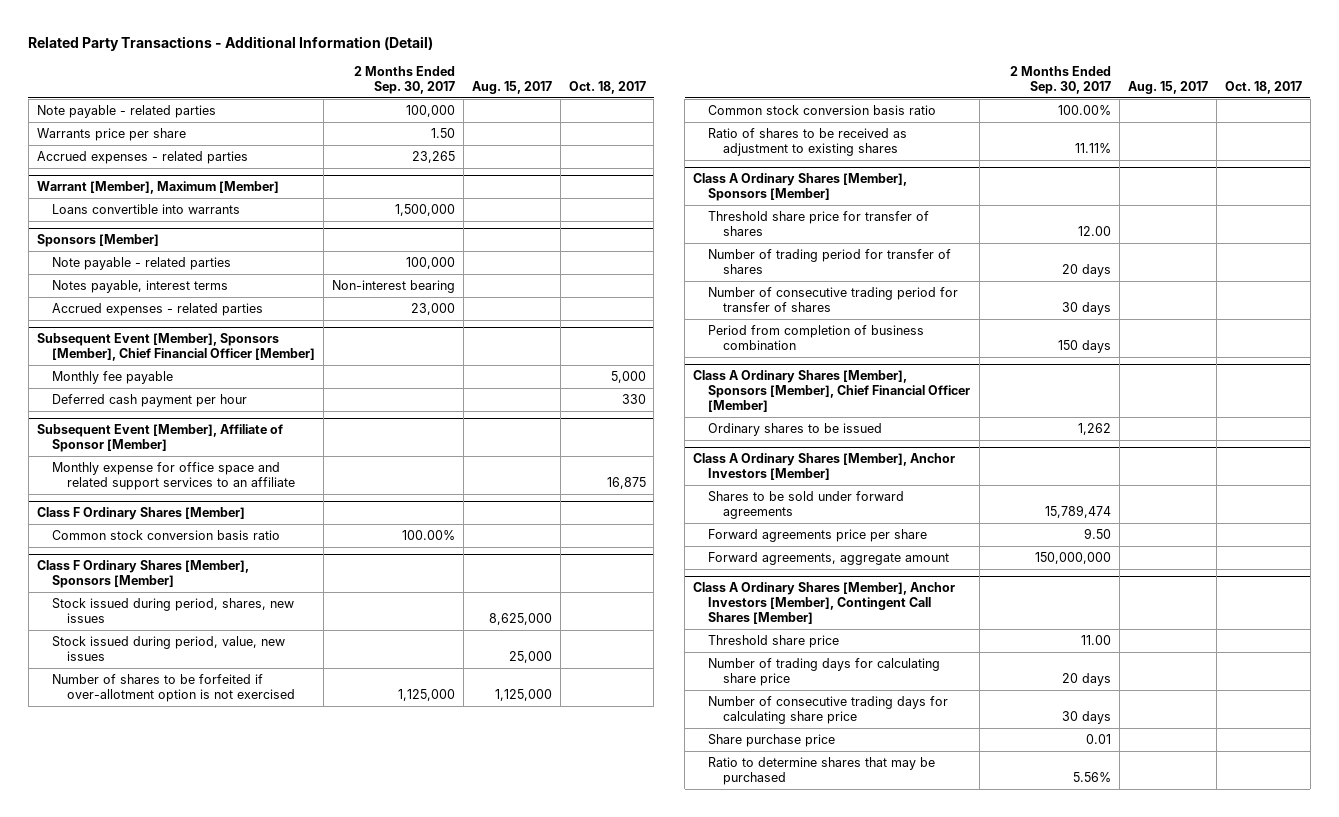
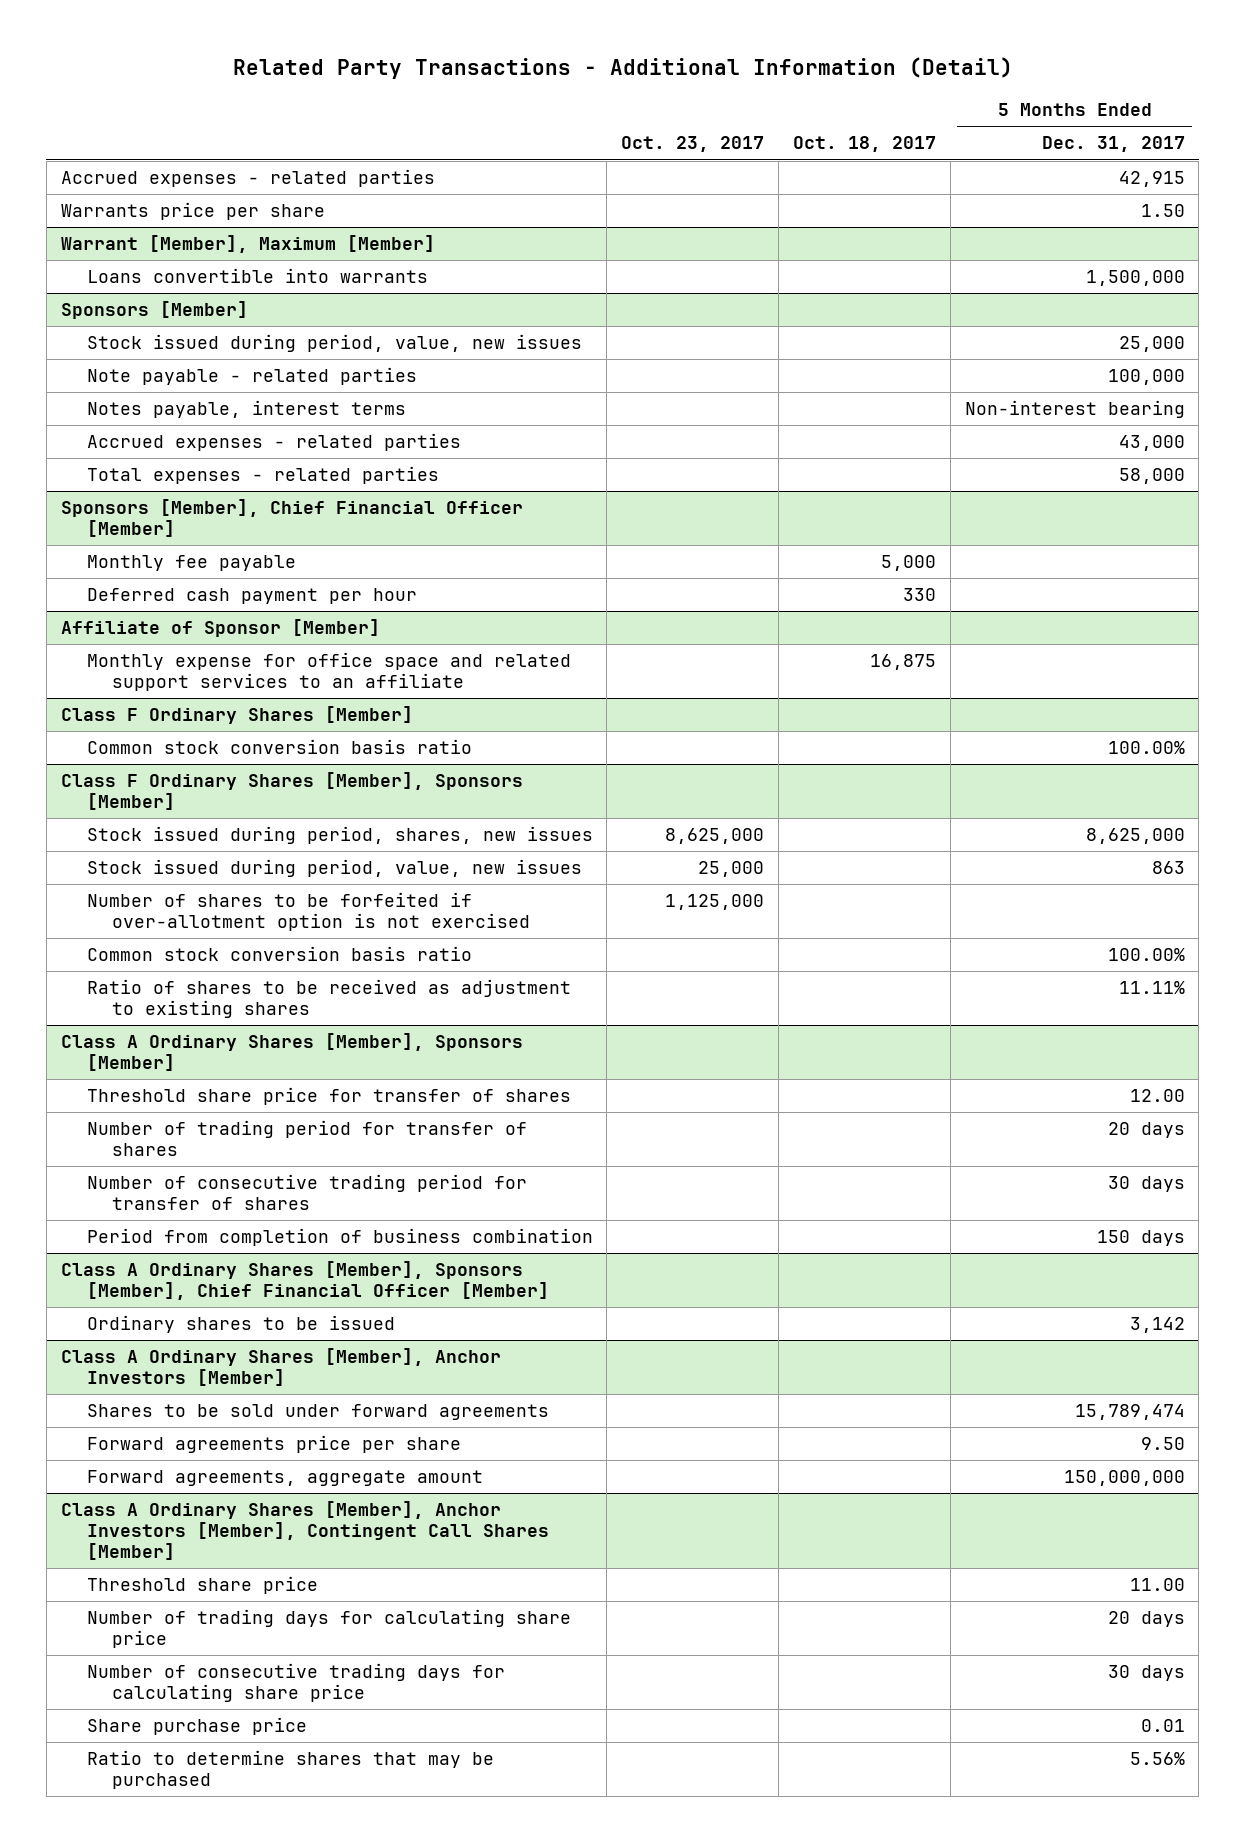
- | 2 Months Ended Sep. 30, 2017 | Aug. 15, 2017 | Oct. 18, 2017
+ | Oct. 23, 2017 | Oct. 18, 2017 | 5 Months Ended Dec. 31, 2017
- Note payable - related parties | 100,000 | |
moved down: Warrants price per share | | | 1.50
@ Sponsors [Member]
+ Stock issued during period, value, new issues | | | 25,000
- Subsequent Event [Member], Sponsors [Member], Chief Financial Officer [Member]
@ Sponsors [Member]
+ Total expenses - related parties | | | 58,000
+ Sponsors [Member], Chief Financial Officer [Member]
- Subsequent Event [Member], Affiliate of Sponsor [Member]
+ Affiliate of Sponsor [Member]

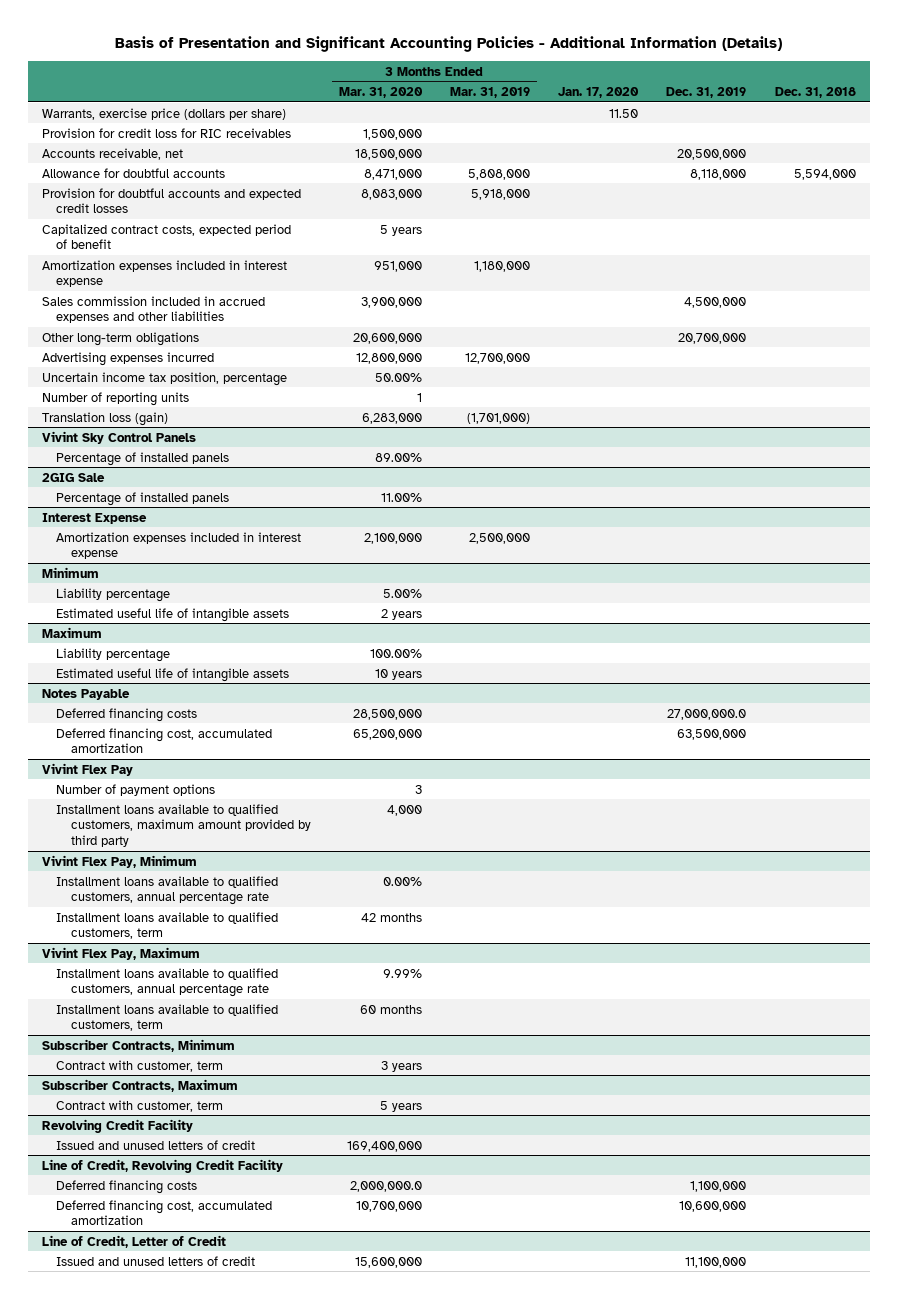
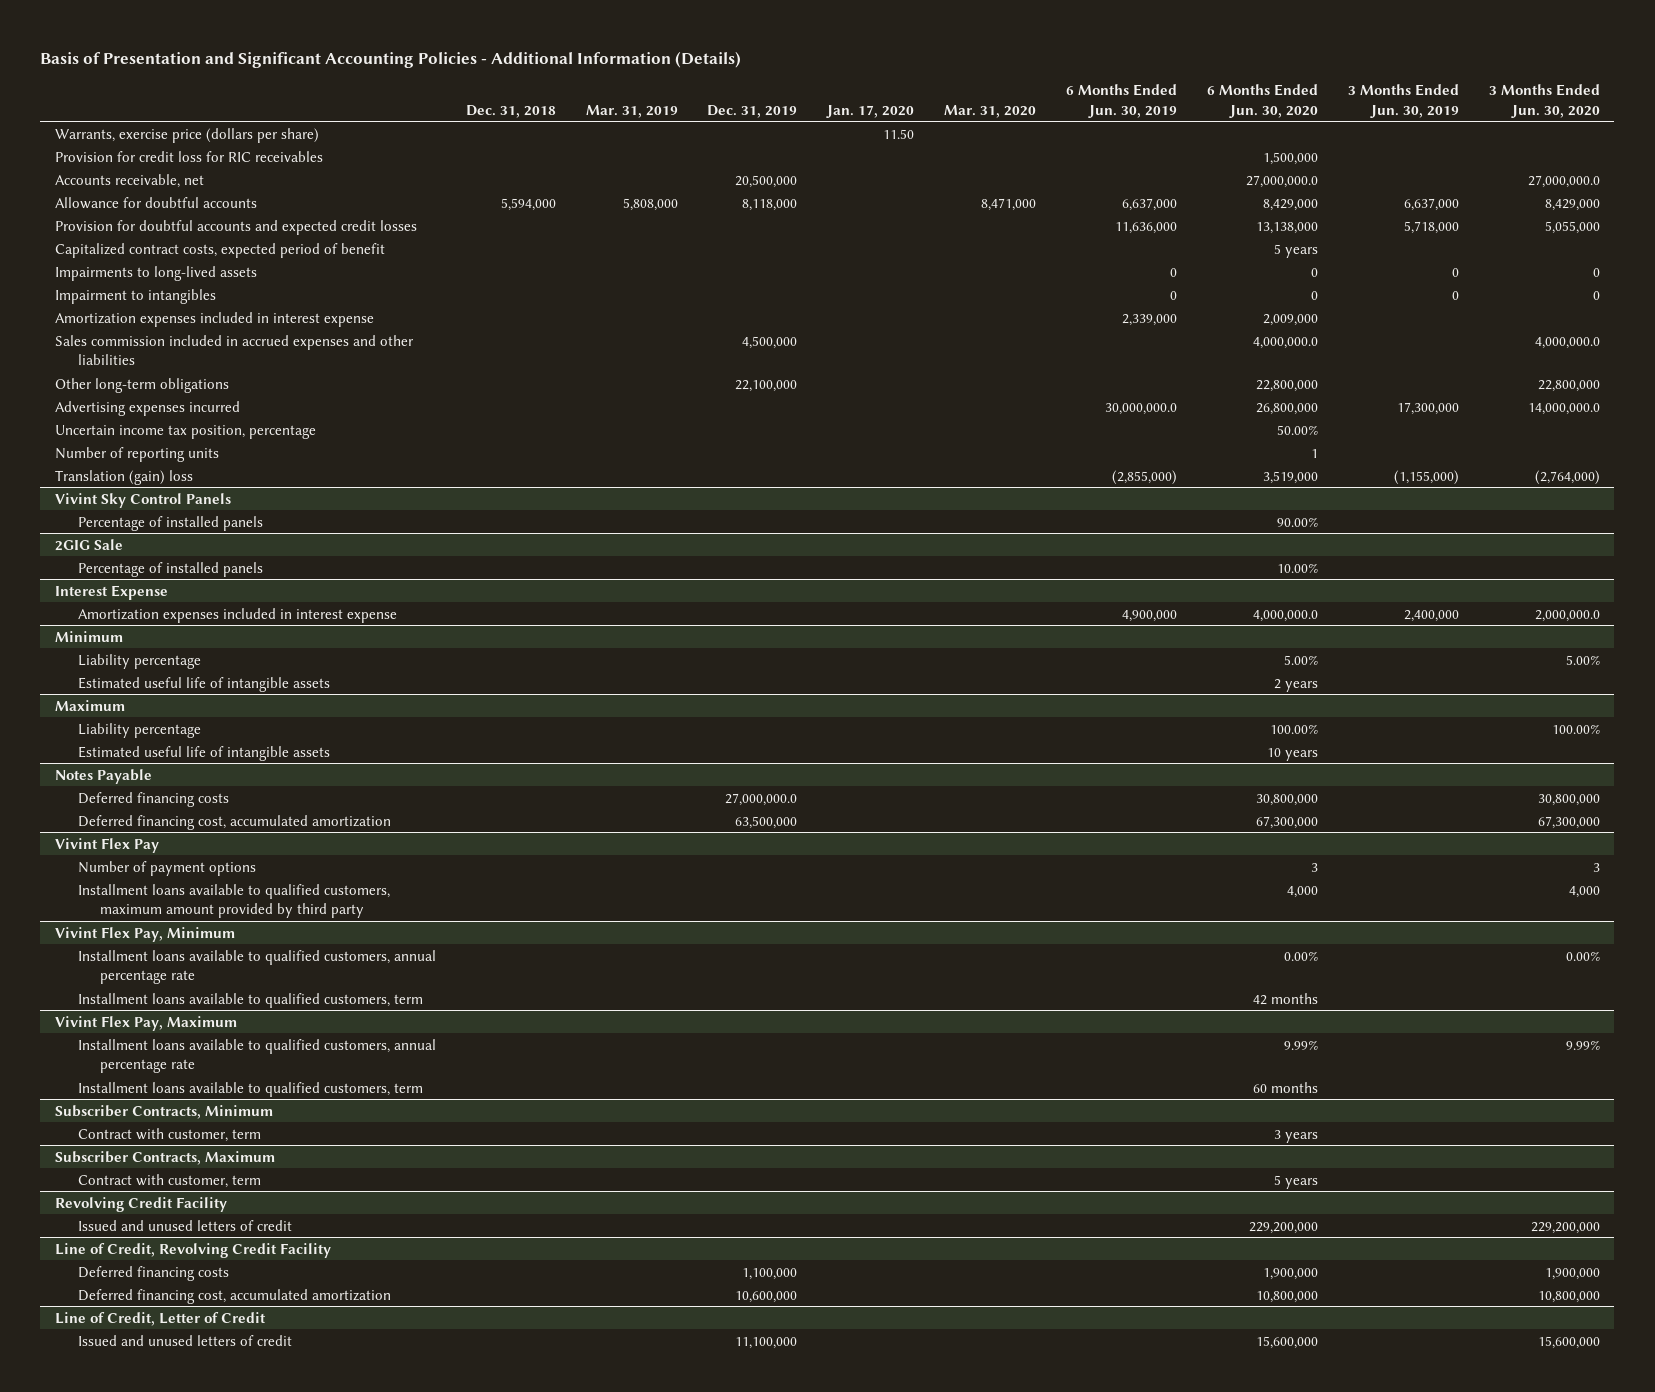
- | 3 Months Ended Mar. 31, 2020 | 3 Months Ended Mar. 31, 2019 | Jan. 17, 2020 | Dec. 31, 2019 | Dec. 31, 2018
+ | Dec. 31, 2018 | Mar. 31, 2019 | Dec. 31, 2019 | Jan. 17, 2020 | Mar. 31, 2020 | 6 Months Ended Jun. 30, 2019 | 6 Months Ended Jun. 30, 2020 | 3 Months Ended Jun. 30, 2019 | 3 Months Ended Jun. 30, 2020
+ Impairments to long-lived assets | | | | | | 0 | 0 | 0 | 0
+ Impairment to intangibles | | | | | | 0 | 0 | 0 | 0
- Other long-term obligations | 20,600,000 | | | 20,700,000 |
+ Other long-term obligations | | | 22,100,000 | | | | 22,800,000 | | 22,800,000
- Translation loss (gain) | 6,283,000 | (1,701,000) | | |
+ Translation (gain) loss | | | | | | (2,855,000) | 3,519,000 | (1,155,000) | (2,764,000)

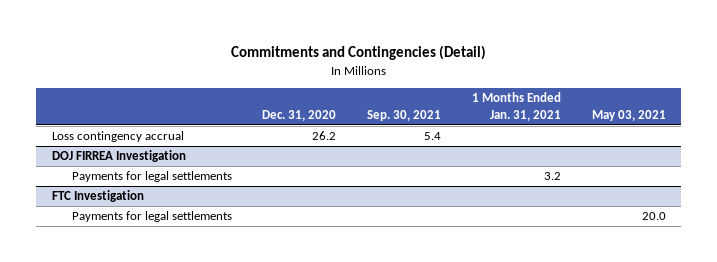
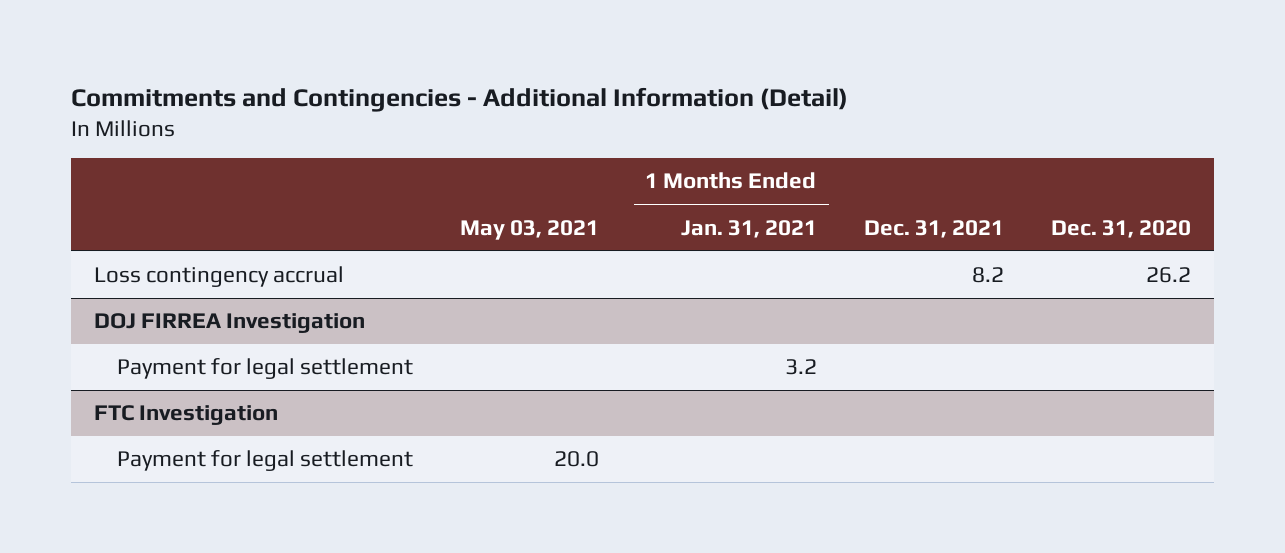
- Commitments and Contingencies (Detail)
+ Commitments and Contingencies - Additional Information (Detail)
- | Dec. 31, 2020 | Sep. 30, 2021 | 1 Months Ended Jan. 31, 2021 | May 03, 2021
+ | May 03, 2021 | 1 Months Ended Jan. 31, 2021 | Dec. 31, 2021 | Dec. 31, 2020
@ DOJ FIRREA Investigation
- Payments for legal settlements | | | 3.2 |
+ Payment for legal settlement | | 3.2 | |
@ FTC Investigation
- Payments for legal settlements | | | | 20.0
+ Payment for legal settlement | 20.0 | | |

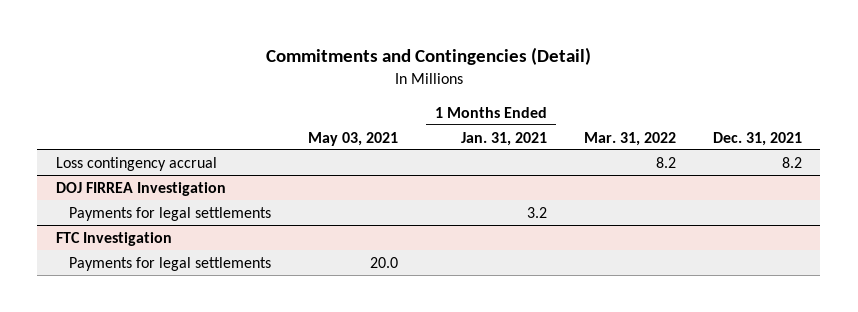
- Commitments and Contingencies - Additional Information (Detail)
+ Commitments and Contingencies (Detail)
- | May 03, 2021 | 1 Months Ended Jan. 31, 2021 | Dec. 31, 2021 | Dec. 31, 2020
+ | May 03, 2021 | 1 Months Ended Jan. 31, 2021 | Mar. 31, 2022 | Dec. 31, 2021
@ DOJ FIRREA Investigation
- Payment for legal settlement | | 3.2 | |
+ Payments for legal settlements | | 3.2 | |
@ FTC Investigation
- Payment for legal settlement | 20.0 | | |
+ Payments for legal settlements | 20.0 | | |

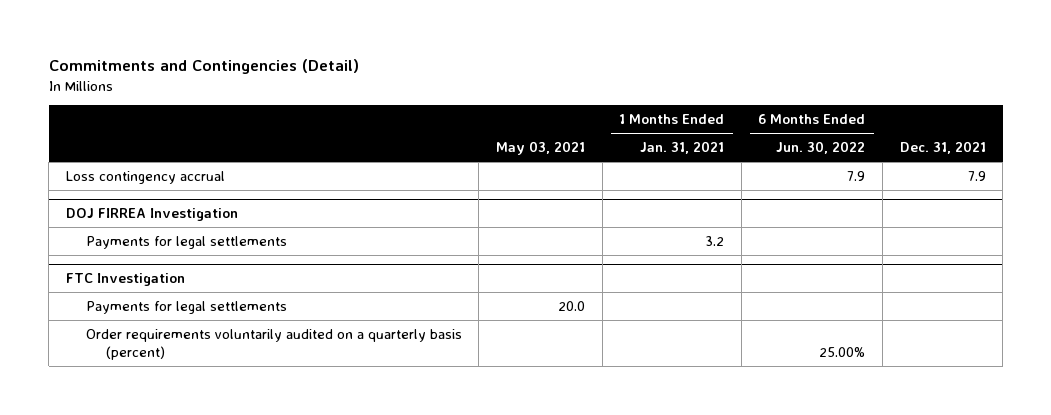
- | May 03, 2021 | 1 Months Ended Jan. 31, 2021 | Mar. 31, 2022 | Dec. 31, 2021
+ | May 03, 2021 | 1 Months Ended Jan. 31, 2021 | 6 Months Ended Jun. 30, 2022 | Dec. 31, 2021
- Loss contingency accrual | | | 8.2 | 8.2
+ Loss contingency accrual | | | 7.9 | 7.9
@ FTC Investigation
+ Order requirements voluntarily audited on a quarterly basis (percent) | | | 25.00% |

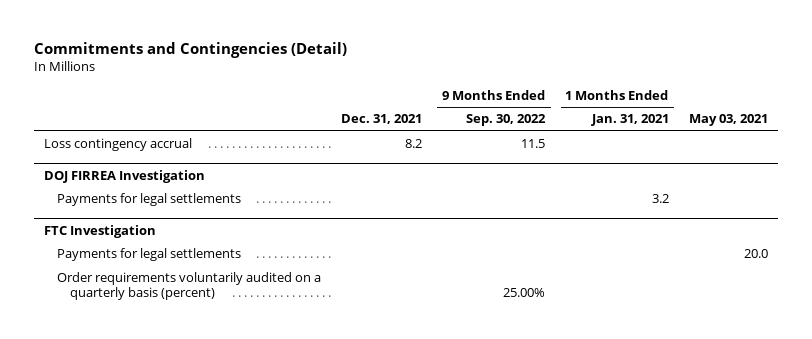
- | May 03, 2021 | 1 Months Ended Jan. 31, 2021 | 6 Months Ended Jun. 30, 2022 | Dec. 31, 2021
+ | Dec. 31, 2021 | 9 Months Ended Sep. 30, 2022 | 1 Months Ended Jan. 31, 2021 | May 03, 2021
- Loss contingency accrual | | | 7.9 | 7.9
+ Loss contingency accrual | 8.2 | 11.5 | |

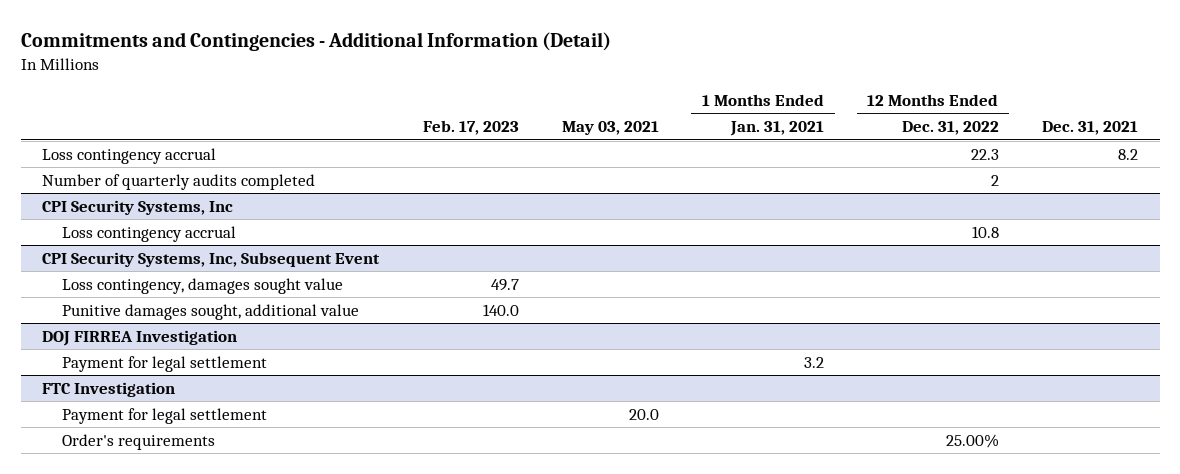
- Commitments and Contingencies (Detail)
+ Commitments and Contingencies - Additional Information (Detail)
- | Dec. 31, 2021 | 9 Months Ended Sep. 30, 2022 | 1 Months Ended Jan. 31, 2021 | May 03, 2021
+ | Feb. 17, 2023 | May 03, 2021 | 1 Months Ended Jan. 31, 2021 | 12 Months Ended Dec. 31, 2022 | Dec. 31, 2021
+ Number of quarterly audits completed | | | | 2 |
+ CPI Security Systems, Inc
+ Loss contingency accrual | | | | 10.8 |
+ CPI Security Systems, Inc, Subsequent Event
+ Loss contingency, damages sought value | 49.7 | | | |
+ Punitive damages sought, additional value | 140.0 | | | |
@ DOJ FIRREA Investigation
- Payments for legal settlements | | | 3.2 |
+ Payment for legal settlement | | | 3.2 | |
@ FTC Investigation
- Payments for legal settlements | | | | 20.0
- Order requirements voluntarily audited on a quarterly basis (percent) | | 25.00% | |
+ Payment for legal settlement | | 20.0 | | |
+ Order's requirements | | | | 25.00% |

